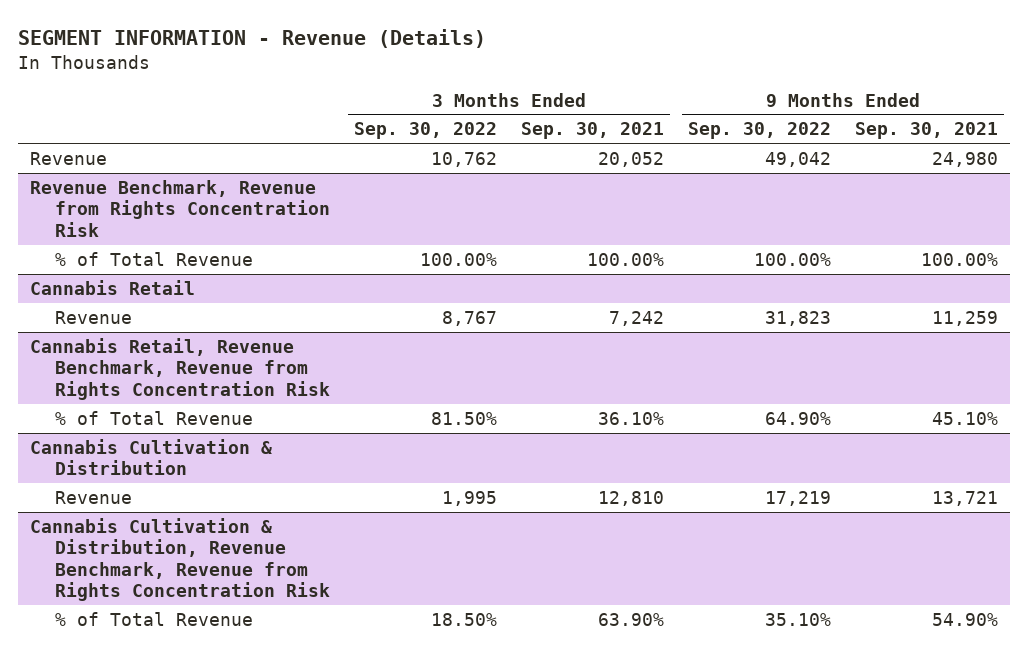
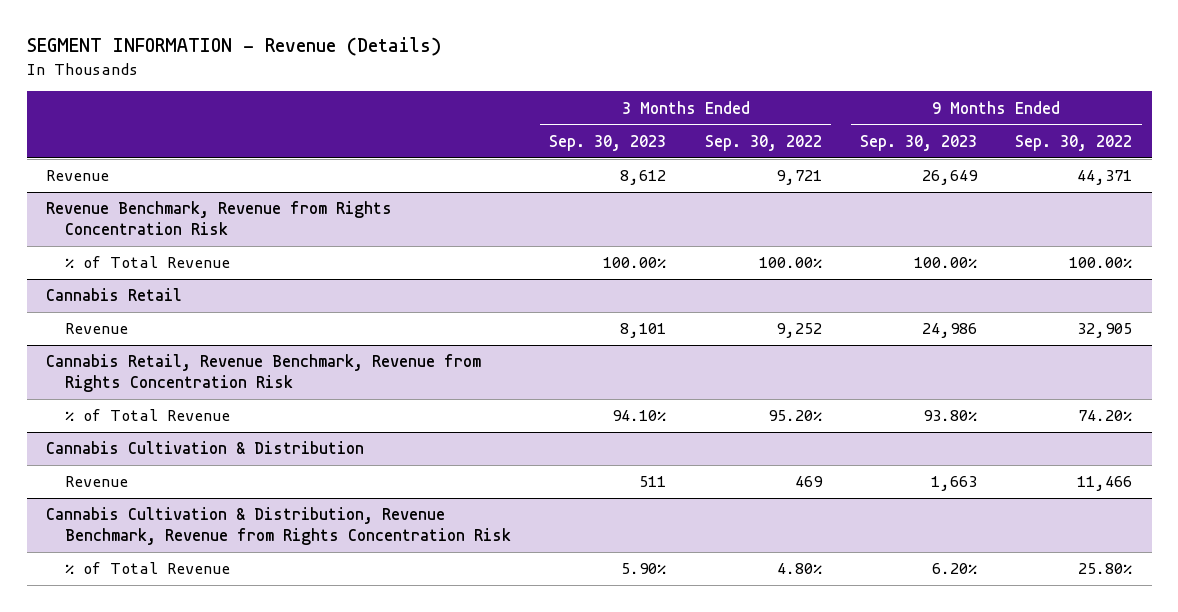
- | 3 Months Ended Sep. 30, 2022 | 3 Months Ended Sep. 30, 2021 | 9 Months Ended Sep. 30, 2022 | 9 Months Ended Sep. 30, 2021
+ | 3 Months Ended Sep. 30, 2023 | 3 Months Ended Sep. 30, 2022 | 9 Months Ended Sep. 30, 2023 | 9 Months Ended Sep. 30, 2022
- Revenue | 10,762 | 20,052 | 49,042 | 24,980
+ Revenue | 8,612 | 9,721 | 26,649 | 44,371
@ Cannabis Retail
- Revenue | 8,767 | 7,242 | 31,823 | 11,259
+ Revenue | 8,101 | 9,252 | 24,986 | 32,905
@ Cannabis Retail, Revenue Benchmark, Revenue from Rights Concentration Risk
- % of Total Revenue | 81.50% | 36.10% | 64.90% | 45.10%
+ % of Total Revenue | 94.10% | 95.20% | 93.80% | 74.20%
@ Cannabis Cultivation & Distribution
- Revenue | 1,995 | 12,810 | 17,219 | 13,721
+ Revenue | 511 | 469 | 1,663 | 11,466
@ Cannabis Cultivation & Distribution, Revenue Benchmark, Revenue from Rights Concentration Risk
- % of Total Revenue | 18.50% | 63.90% | 35.10% | 54.90%
+ % of Total Revenue | 5.90% | 4.80% | 6.20% | 25.80%

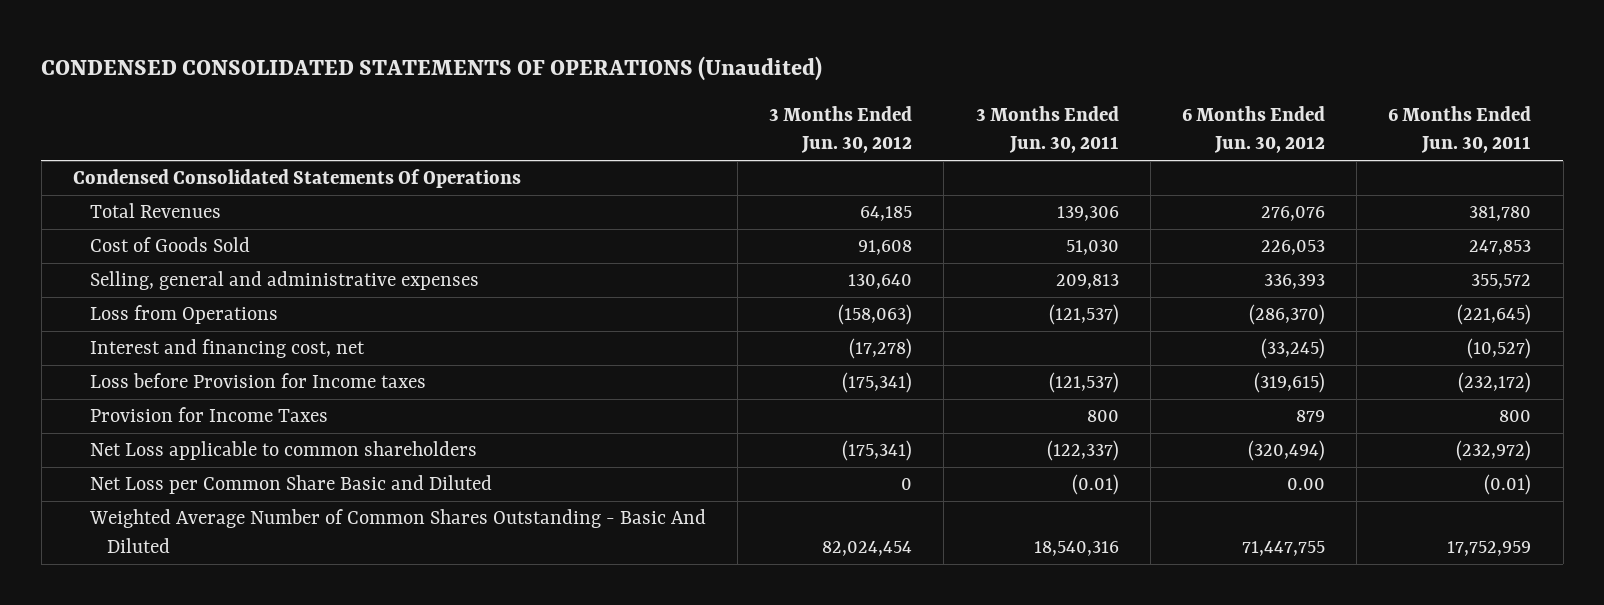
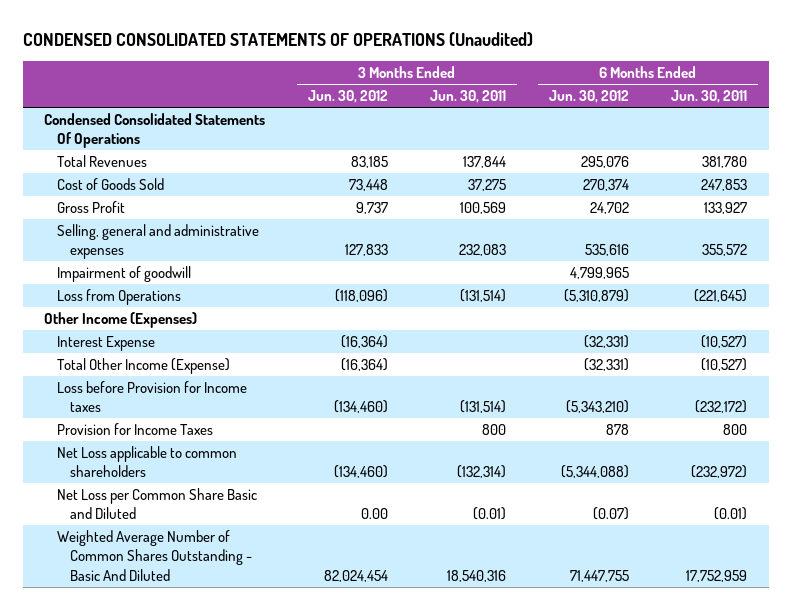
- Total Revenues | 64,185 | 139,306 | 276,076 | 381,780
- Cost of Goods Sold | 91,608 | 51,030 | 226,053 | 247,853
- Selling, general and administrative expenses | 130,640 | 209,813 | 336,393 | 355,572
- Loss from Operations | (158,063) | (121,537) | (286,370) | (221,645)
- Interest and financing cost, net | (17,278) | | (33,245) | (10,527)
- Loss before Provision for Income taxes | (175,341) | (121,537) | (319,615) | (232,172)
- Provision for Income Taxes | | 800 | 879 | 800
- Net Loss applicable to common shareholders | (175,341) | (122,337) | (320,494) | (232,972)
- Net Loss per Common Share Basic and Diluted | 0 | (0.01) | 0.00 | (0.01)
+ Total Revenues | 83,185 | 137,844 | 295,076 | 381,780
+ Cost of Goods Sold | 73,448 | 37,275 | 270,374 | 247,853
+ Gross Profit | 9,737 | 100,569 | 24,702 | 133,927
+ Selling, general and administrative expenses | 127,833 | 232,083 | 535,616 | 355,572
+ Impairment of goodwill | | | 4,799,965 |
+ Loss from Operations | (118,096) | (131,514) | (5,310,879) | (221,645)
+ Other Income (Expenses)
+ Interest Expense | (16,364) | | (32,331) | (10,527)
+ Total Other Income (Expense) | (16,364) | | (32,331) | (10,527)
+ Loss before Provision for Income taxes | (134,460) | (131,514) | (5,343,210) | (232,172)
+ Provision for Income Taxes | | 800 | 878 | 800
+ Net Loss applicable to common shareholders | (134,460) | (132,314) | (5,344,088) | (232,972)
+ Net Loss per Common Share Basic and Diluted | 0.00 | (0.01) | (0.07) | (0.01)

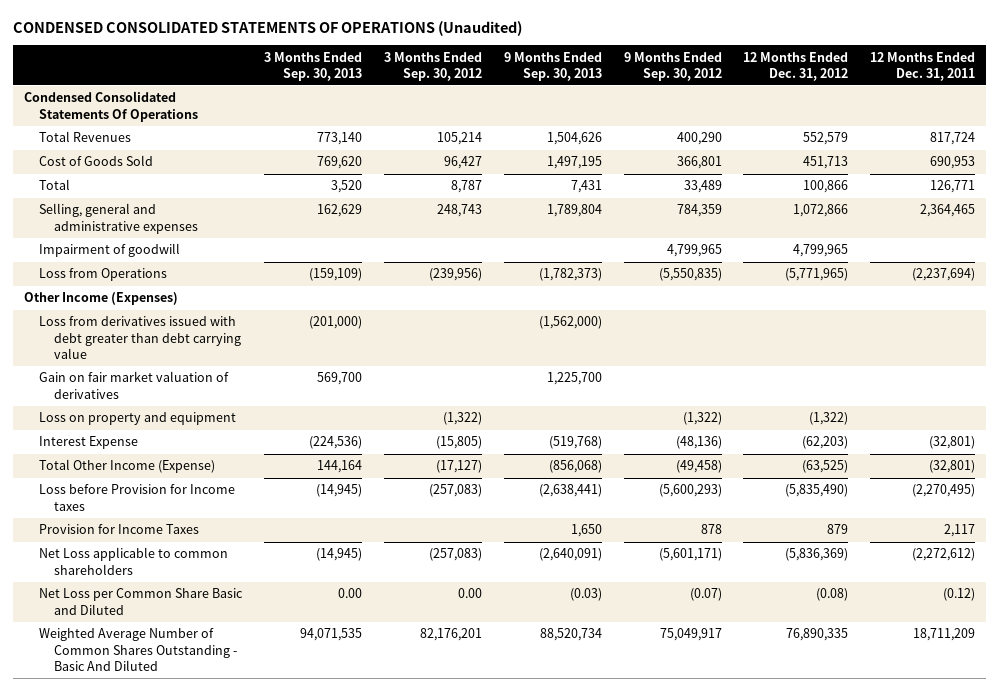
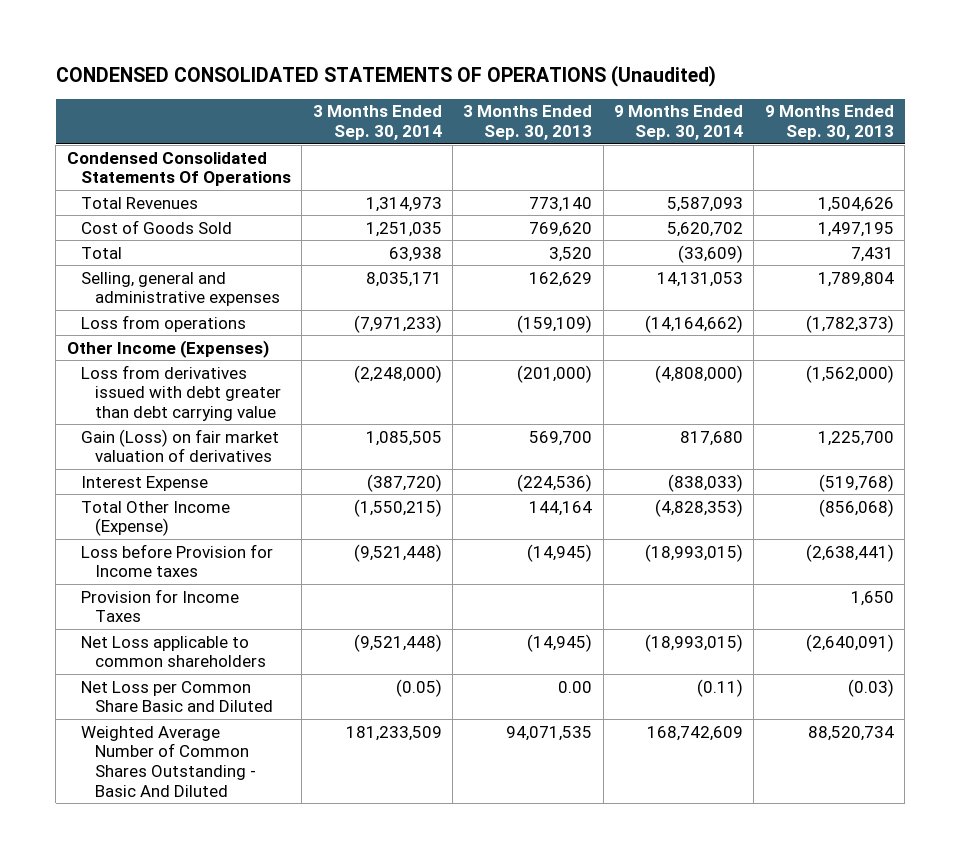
- | 3 Months Ended Sep. 30, 2013 | 3 Months Ended Sep. 30, 2012 | 9 Months Ended Sep. 30, 2013 | 9 Months Ended Sep. 30, 2012 | 12 Months Ended Dec. 31, 2012 | 12 Months Ended Dec. 31, 2011
+ | 3 Months Ended Sep. 30, 2014 | 3 Months Ended Sep. 30, 2013 | 9 Months Ended Sep. 30, 2014 | 9 Months Ended Sep. 30, 2013
- Impairment of goodwill | | | | 4,799,965 | 4,799,965 |
- Loss from Operations | (159,109) | (239,956) | (1,782,373) | (5,550,835) | (5,771,965) | (2,237,694)
+ Loss from operations | (7,971,233) | (159,109) | (14,164,662) | (1,782,373)
- Gain on fair market valuation of derivatives | 569,700 | | 1,225,700 | | |
- Loss on property and equipment | | (1,322) | | (1,322) | (1,322) |
+ Gain (Loss) on fair market valuation of derivatives | 1,085,505 | 569,700 | 817,680 | 1,225,700

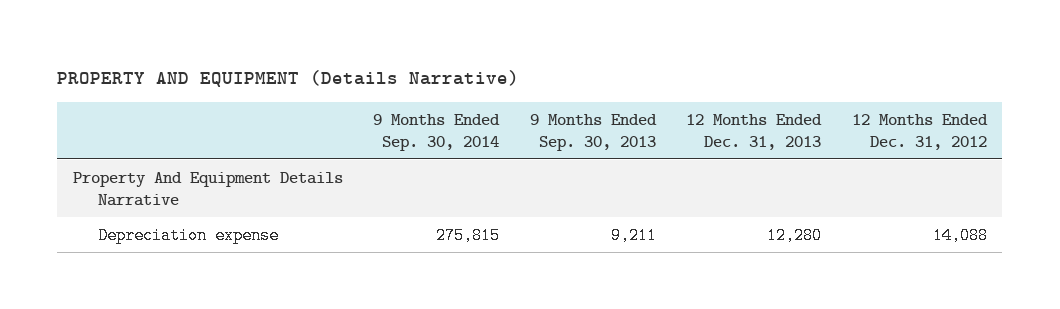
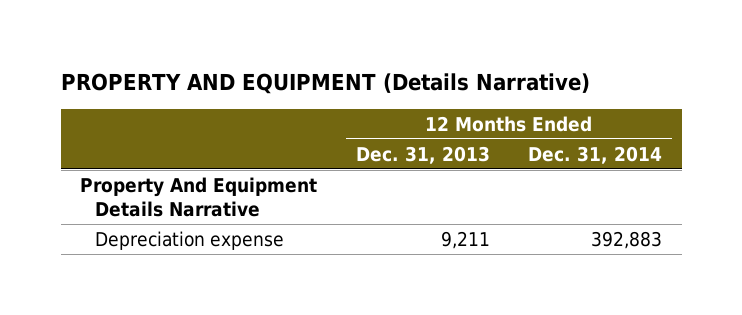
- | 9 Months Ended Sep. 30, 2014 | 9 Months Ended Sep. 30, 2013 | 12 Months Ended Dec. 31, 2013 | 12 Months Ended Dec. 31, 2012
+ | 12 Months Ended Dec. 31, 2013 | 12 Months Ended Dec. 31, 2014
- Depreciation expense | 275,815 | 9,211 | 12,280 | 14,088
+ Depreciation expense | 9,211 | 392,883

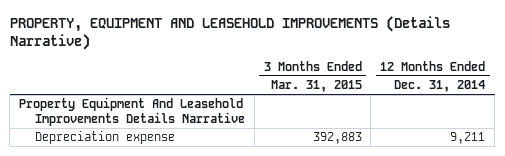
- PROPERTY AND EQUIPMENT (Details Narrative)
+ PROPERTY, EQUIPMENT AND LEASEHOLD IMPROVEMENTS (Details Narrative)
- | 12 Months Ended Dec. 31, 2013 | 12 Months Ended Dec. 31, 2014
+ | 3 Months Ended Mar. 31, 2015 | 12 Months Ended Dec. 31, 2014
- Property And Equipment Details Narrative
- Depreciation expense | 9,211 | 392,883
+ Property Equipment And Leasehold Improvements Details Narrative
+ Depreciation expense | 392,883 | 9,211

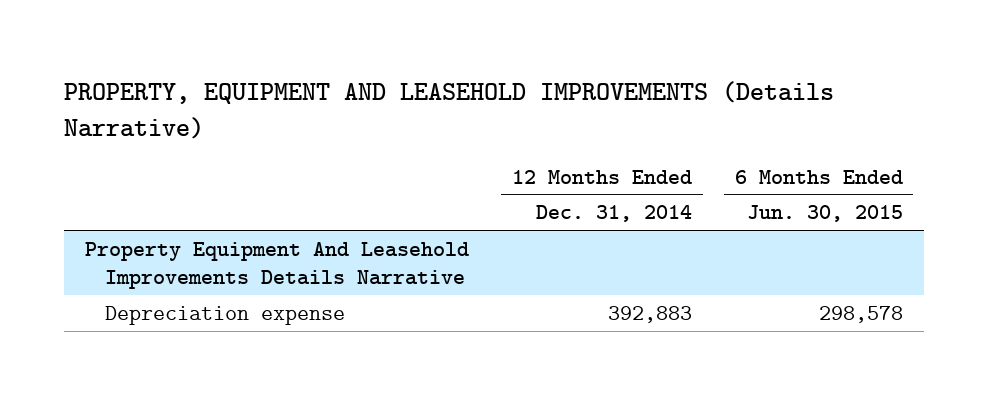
- | 3 Months Ended Mar. 31, 2015 | 12 Months Ended Dec. 31, 2014
+ | 12 Months Ended Dec. 31, 2014 | 6 Months Ended Jun. 30, 2015
- Depreciation expense | 392,883 | 9,211
+ Depreciation expense | 392,883 | 298,578

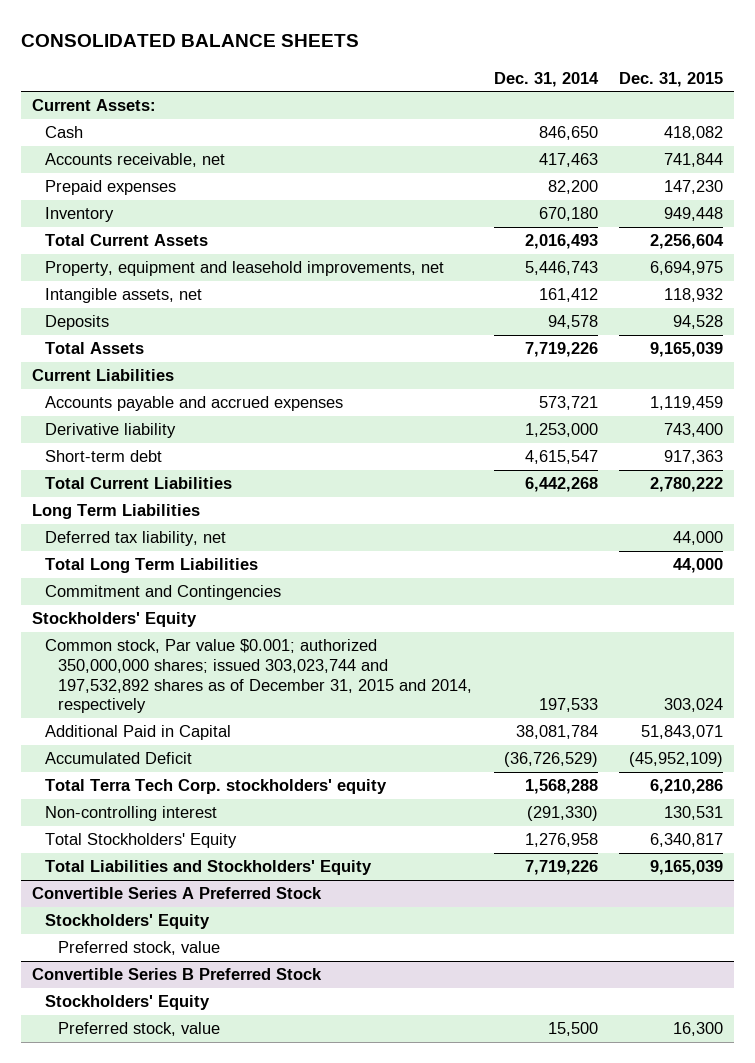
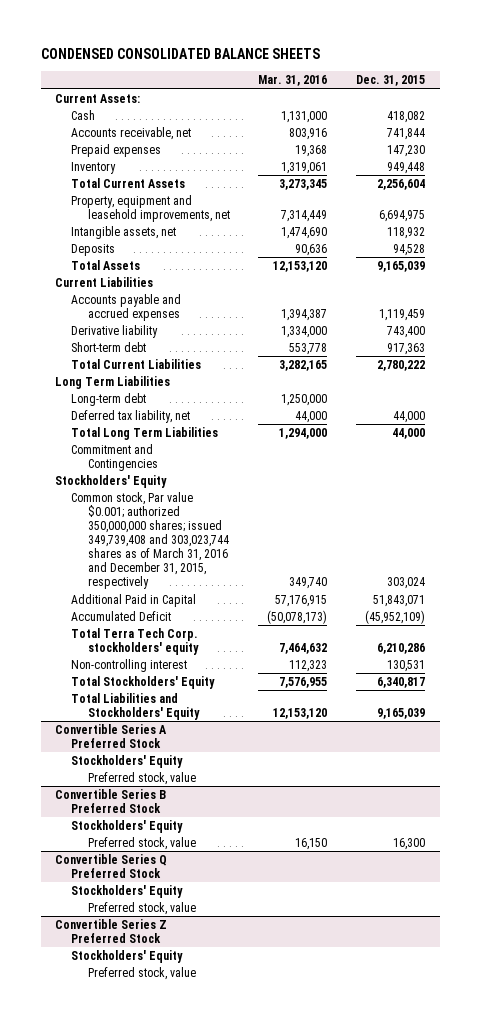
- CONSOLIDATED BALANCE SHEETS
+ CONDENSED CONSOLIDATED BALANCE SHEETS
- | Dec. 31, 2014 | Dec. 31, 2015
+ | Mar. 31, 2016 | Dec. 31, 2015
+ Long-term debt | 1,250,000 |
- Common stock, Par value $0.001; authorized 350,000,000 shares; issued 303,023,744 and 197,532,892 shares as of December 31, 2015 and 2014, respectively | 197,533 | 303,024
+ Common stock, Par value $0.001; authorized 350,000,000 shares; issued 349,739,408 and 303,023,744 shares as of March 31, 2016 and December 31, 2015, respectively | 349,740 | 303,024
+ Convertible Series Q Preferred Stock
+ Stockholders' Equity
+ Preferred stock, value
+ Convertible Series Z Preferred Stock
+ Stockholders' Equity
+ Preferred stock, value

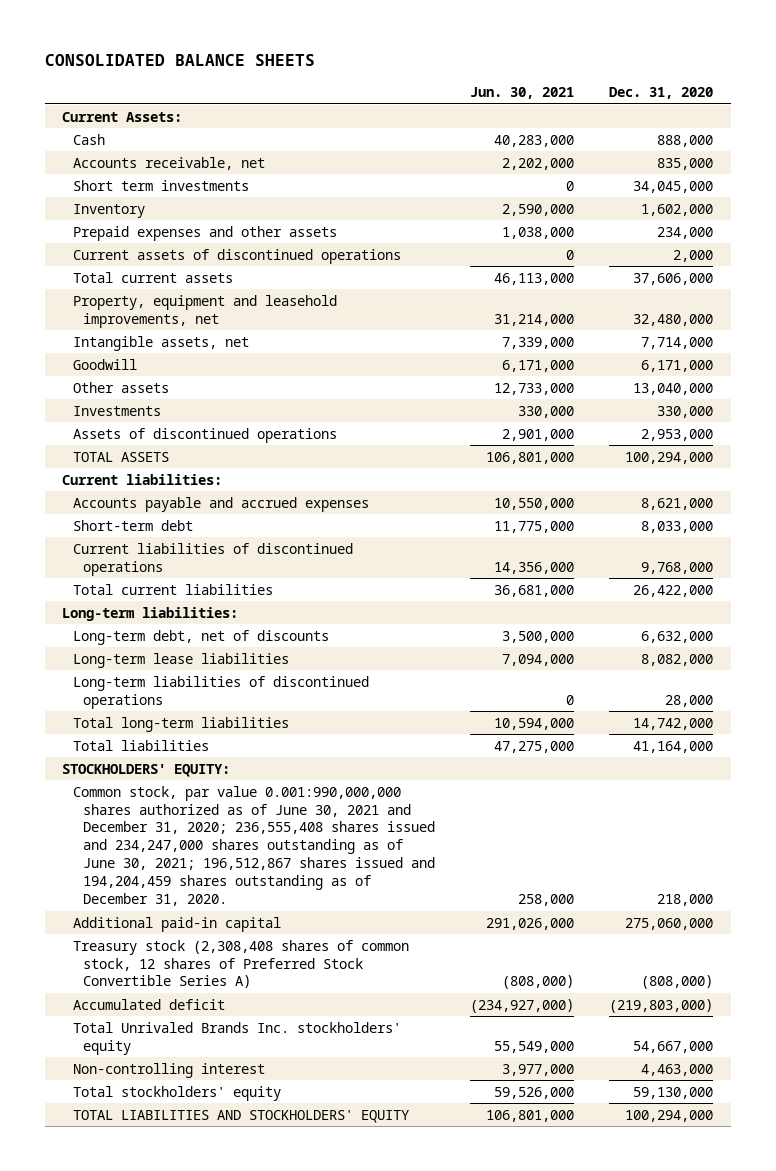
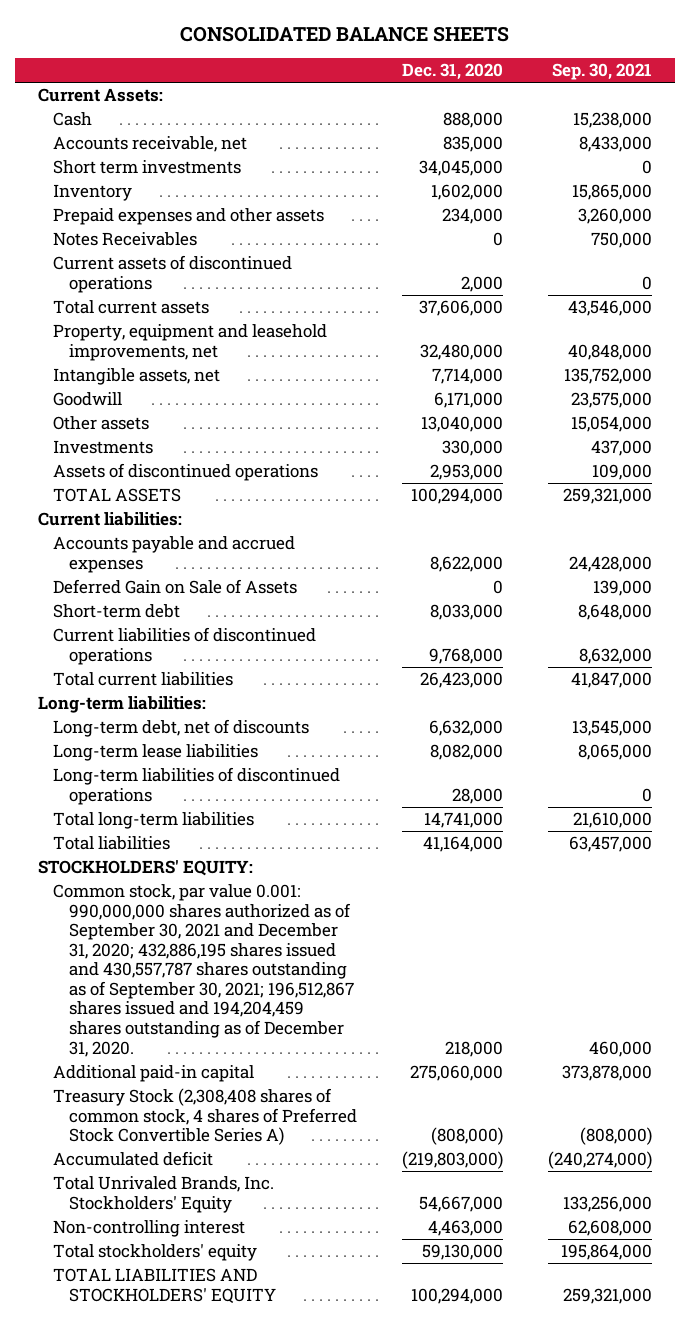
- | Jun. 30, 2021 | Dec. 31, 2020
+ | Dec. 31, 2020 | Sep. 30, 2021
+ Notes Receivables | 0 | 750,000
- Accounts payable and accrued expenses | 10,550,000 | 8,621,000
+ Accounts payable and accrued expenses | 8,622,000 | 24,428,000
+ Deferred Gain on Sale of Assets | 0 | 139,000
- Total current liabilities | 36,681,000 | 26,422,000
+ Total current liabilities | 26,423,000 | 41,847,000
- Total long-term liabilities | 10,594,000 | 14,742,000
+ Total long-term liabilities | 14,741,000 | 21,610,000
- Common stock, par value 0.001:990,000,000 shares authorized as of June 30, 2021 and December 31, 2020; 236,555,408 shares issued and 234,247,000 shares outstanding as of June 30, 2021; 196,512,867 shares issued and 194,204,459 shares outstanding as of December 31, 2020. | 258,000 | 218,000
+ Common stock, par value 0.001: 990,000,000 shares authorized as of September 30, 2021 and December 31, 2020; 432,886,195 shares issued and 430,557,787 shares outstanding as of September 30, 2021; 196,512,867 shares issued and 194,204,459 shares outstanding as of December 31, 2020. | 218,000 | 460,000
- Treasury stock (2,308,408 shares of common stock, 12 shares of Preferred Stock Convertible Series A) | (808,000) | (808,000)
+ Treasury Stock (2,308,408 shares of common stock, 4 shares of Preferred Stock Convertible Series A) | (808,000) | (808,000)
- Total Unrivaled Brands Inc. stockholders' equity | 55,549,000 | 54,667,000
+ Total Unrivaled Brands, Inc. Stockholders' Equity | 54,667,000 | 133,256,000

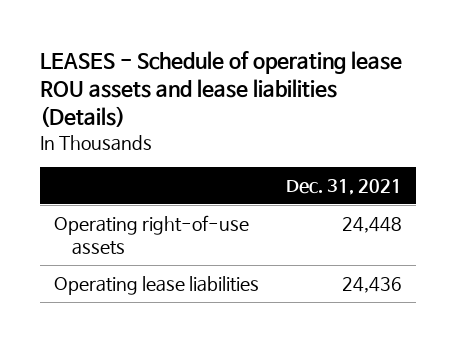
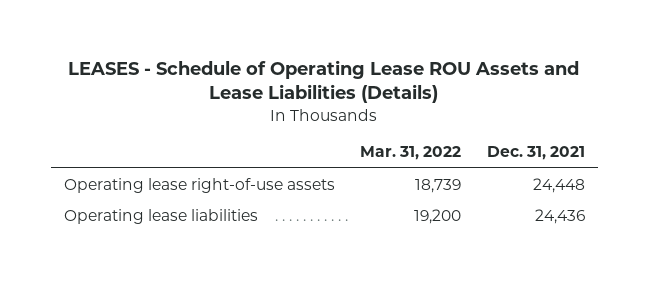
- LEASES - Schedule of operating lease ROU assets and lease liabilities (Details)
+ LEASES - Schedule of Operating Lease ROU Assets and Lease Liabilities (Details)
- | Dec. 31, 2021
+ | Mar. 31, 2022 | Dec. 31, 2021
- Operating right-of-use assets | 24,448
+ Operating lease right-of-use assets | 18,739 | 24,448

